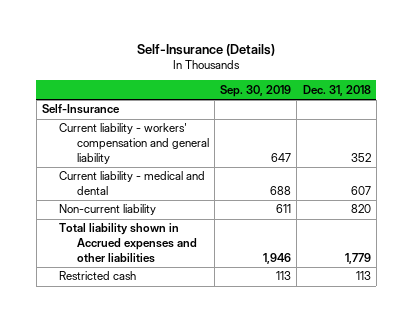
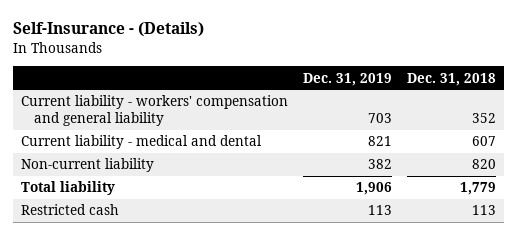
- Self-Insurance (Details)
+ Self-Insurance - (Details)
- | Sep. 30, 2019 | Dec. 31, 2018
+ | Dec. 31, 2019 | Dec. 31, 2018
- Self-Insurance
- Total liability shown in Accrued expenses and other liabilities | 1,946 | 1,779
+ Total liability | 1,906 | 1,779

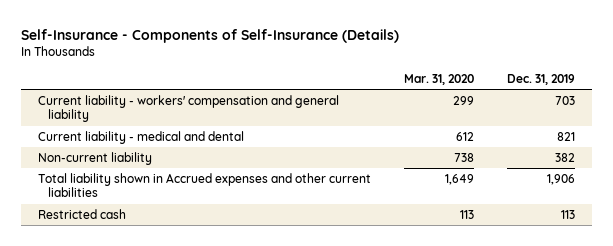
- Self-Insurance - (Details)
+ Self-Insurance - Components of Self-Insurance (Details)
- | Dec. 31, 2019 | Dec. 31, 2018
+ | Mar. 31, 2020 | Dec. 31, 2019
- Total liability | 1,906 | 1,779
+ Total liability shown in Accrued expenses and other current liabilities | 1,649 | 1,906

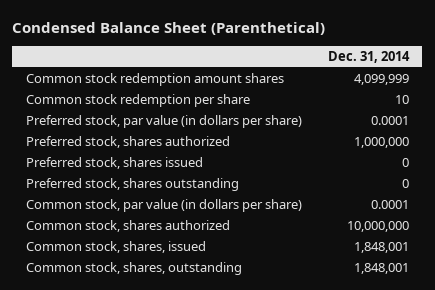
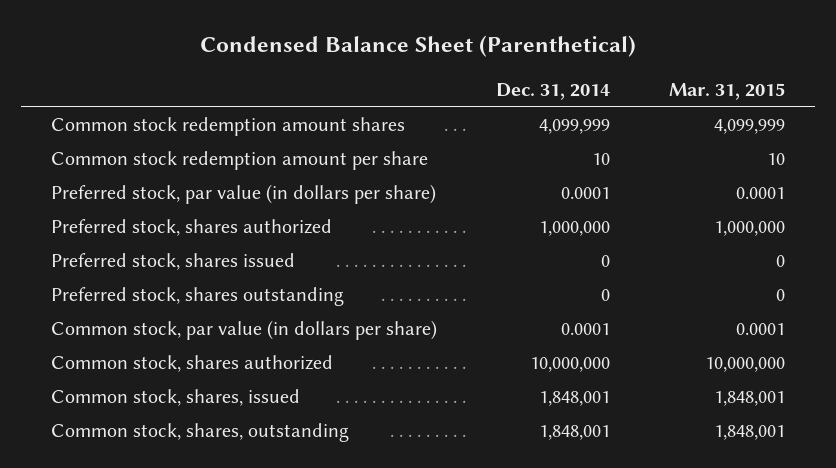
- | Dec. 31, 2014
+ | Dec. 31, 2014 | Mar. 31, 2015
- Common stock redemption per share | 10
+ Common stock redemption amount per share | 10 | 10

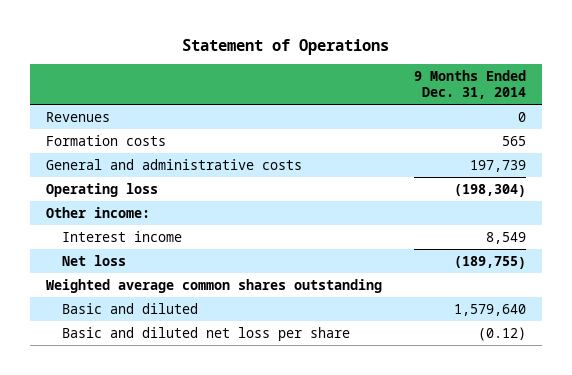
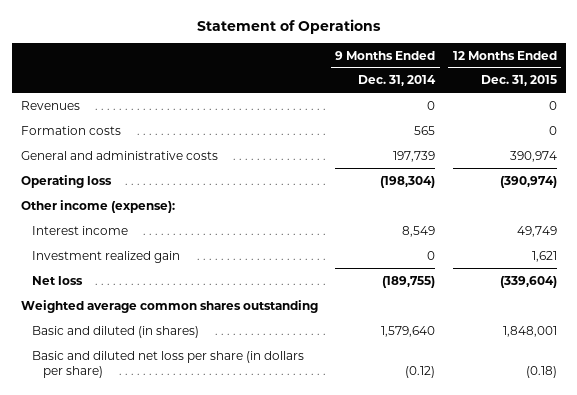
- | 9 Months Ended Dec. 31, 2014
+ | 9 Months Ended Dec. 31, 2014 | 12 Months Ended Dec. 31, 2015
- Other income:
+ Other income (expense):
+ Investment realized gain | 0 | 1,621
- Basic and diluted | 1,579,640
- Basic and diluted net loss per share | (0.12)
+ Basic and diluted (in shares) | 1,579,640 | 1,848,001
+ Basic and diluted net loss per share (in dollars per share) | (0.12) | (0.18)

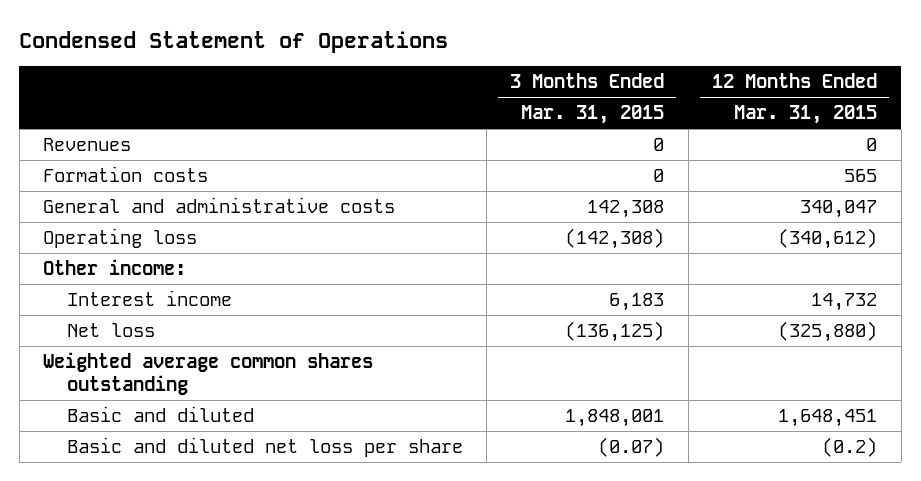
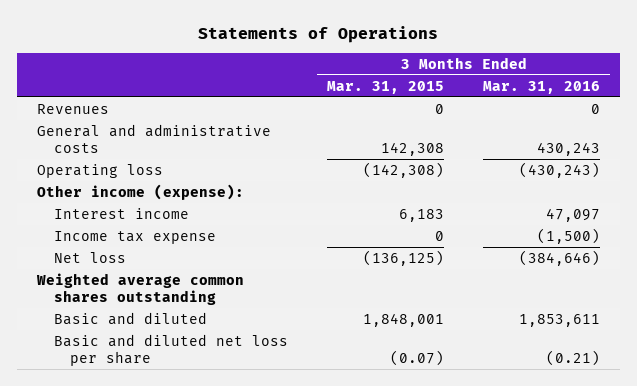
- Condensed Statement of Operations
+ Statements of Operations
- | 3 Months Ended Mar. 31, 2015 | 12 Months Ended Mar. 31, 2015
+ | 3 Months Ended Mar. 31, 2015 | 3 Months Ended Mar. 31, 2016
- Formation costs | 0 | 565
- Other income:
+ Other income (expense):
+ Income tax expense | 0 | (1,500)

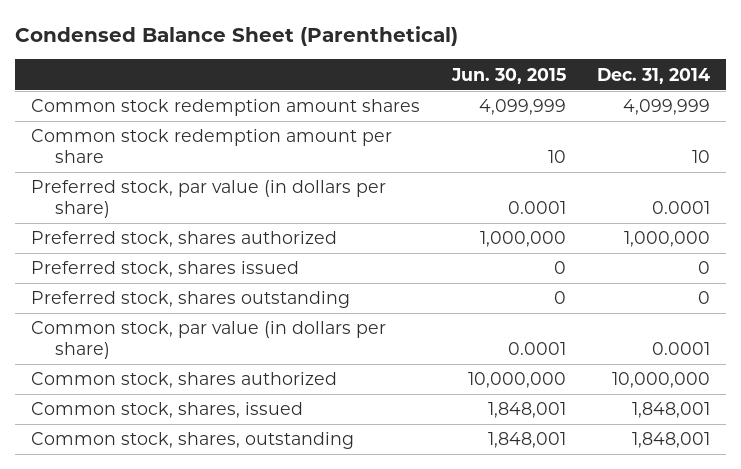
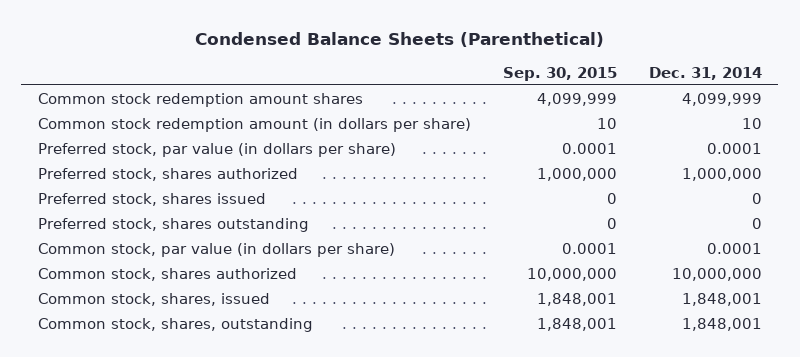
- Condensed Balance Sheet (Parenthetical)
+ Condensed Balance Sheets (Parenthetical)
- | Jun. 30, 2015 | Dec. 31, 2014
+ | Sep. 30, 2015 | Dec. 31, 2014
- Common stock redemption amount per share | 10 | 10
+ Common stock redemption amount (in dollars per share) | 10 | 10

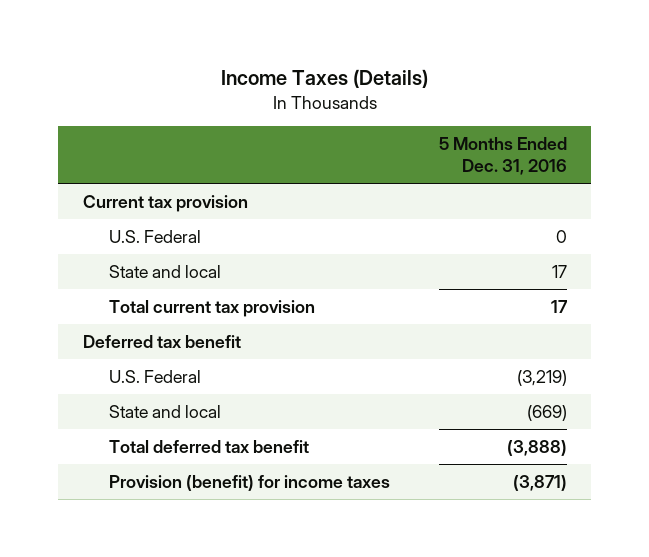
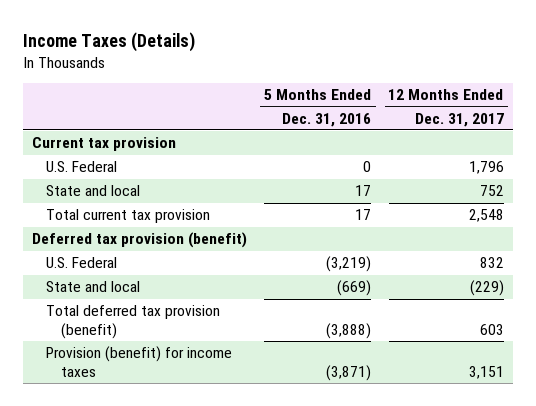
- | 5 Months Ended Dec. 31, 2016
+ | 5 Months Ended Dec. 31, 2016 | 12 Months Ended Dec. 31, 2017
- Deferred tax benefit
+ Deferred tax provision (benefit)
- Total deferred tax benefit | (3,888)
+ Total deferred tax provision (benefit) | (3,888) | 603

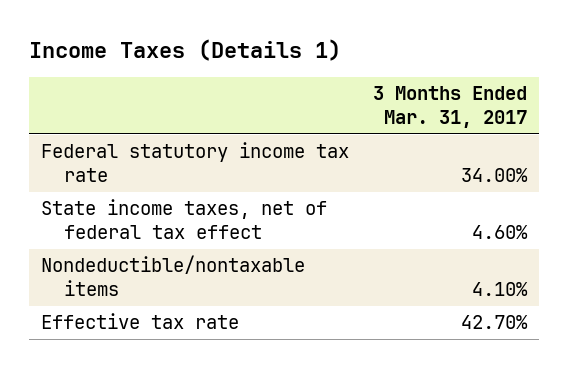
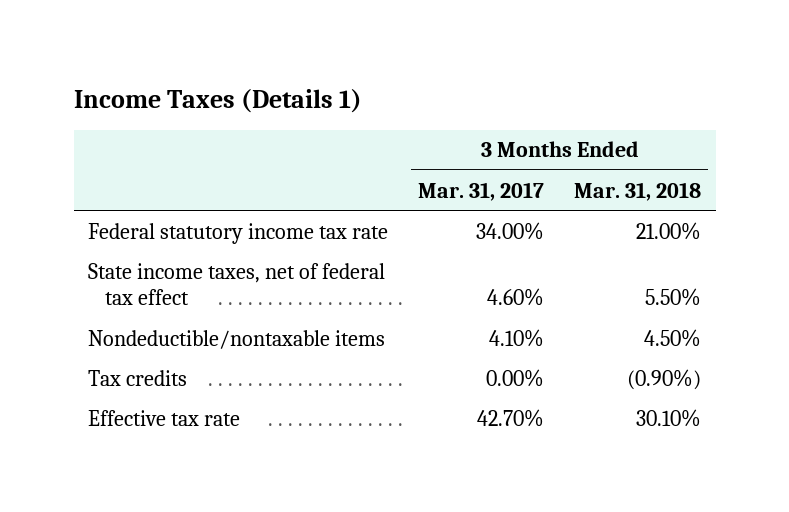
- | 3 Months Ended Mar. 31, 2017
+ | 3 Months Ended Mar. 31, 2017 | 3 Months Ended Mar. 31, 2018
+ Tax credits | 0.00% | (0.90%)

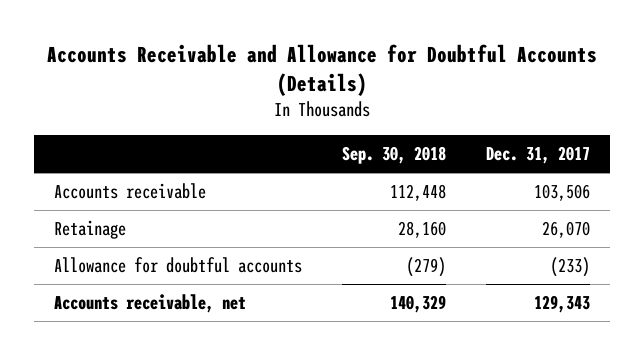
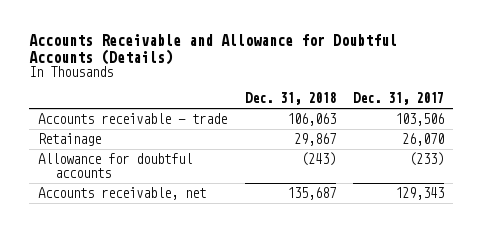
- | Sep. 30, 2018 | Dec. 31, 2017
+ | Dec. 31, 2018 | Dec. 31, 2017
- Accounts receivable | 112,448 | 103,506
+ Accounts receivable - trade | 106,063 | 103,506

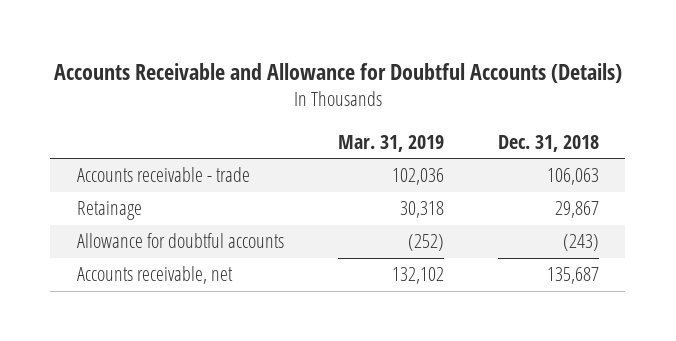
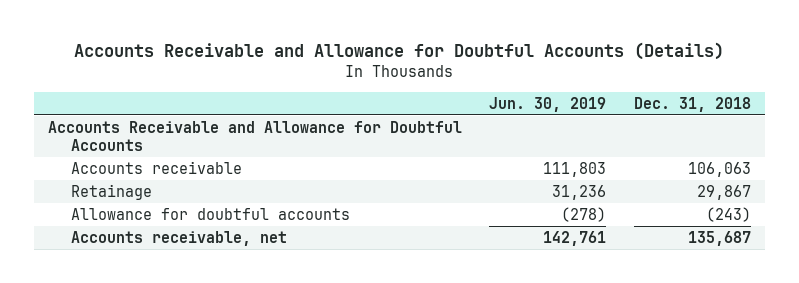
- | Mar. 31, 2019 | Dec. 31, 2018
+ | Jun. 30, 2019 | Dec. 31, 2018
- Accounts receivable - trade | 102,036 | 106,063
+ Accounts Receivable and Allowance for Doubtful Accounts
+ Accounts receivable | 111,803 | 106,063

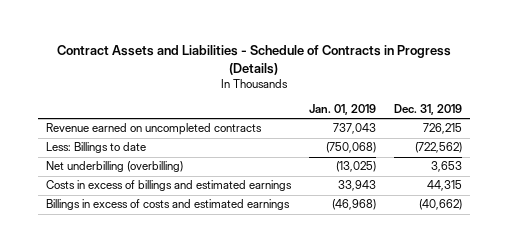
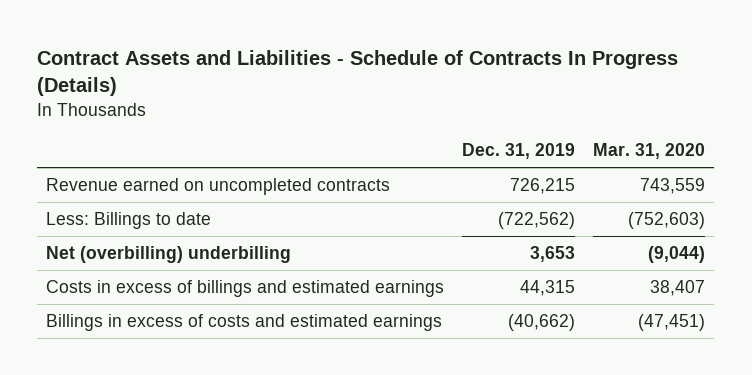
- Contract Assets and Liabilities - Schedule of Contracts in Progress (Details)
+ Contract Assets and Liabilities - Schedule of Contracts In Progress (Details)
- | Jan. 01, 2019 | Dec. 31, 2019
+ | Dec. 31, 2019 | Mar. 31, 2020
- Net underbilling (overbilling) | (13,025) | 3,653
+ Net (overbilling) underbilling | 3,653 | (9,044)

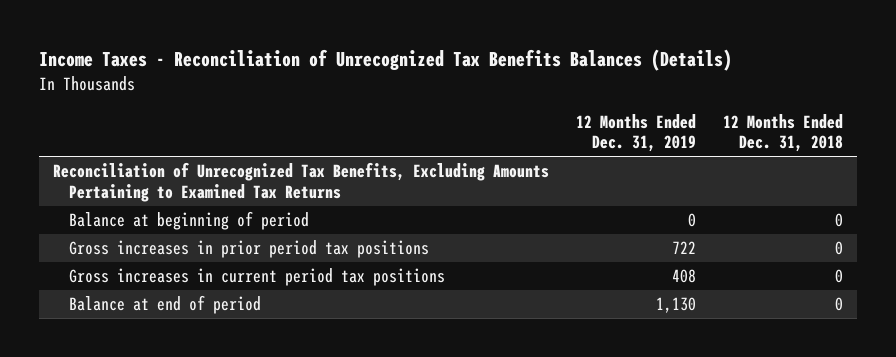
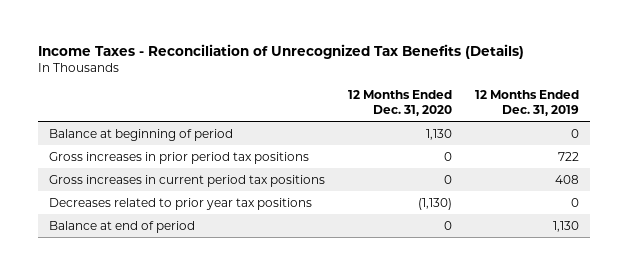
- Income Taxes - Reconciliation of Unrecognized Tax Benefits Balances (Details)
+ Income Taxes - Reconciliation of Unrecognized Tax Benefits (Details)
- | 12 Months Ended Dec. 31, 2019 | 12 Months Ended Dec. 31, 2018
+ | 12 Months Ended Dec. 31, 2020 | 12 Months Ended Dec. 31, 2019
- Reconciliation of Unrecognized Tax Benefits, Excluding Amounts Pertaining to Examined Tax Returns
+ Decreases related to prior year tax positions | (1,130) | 0

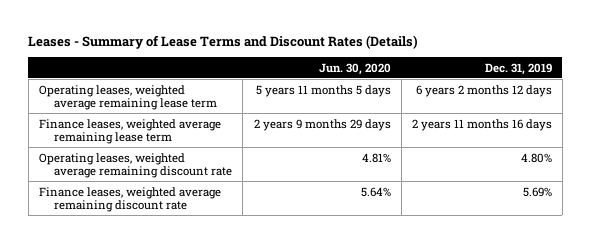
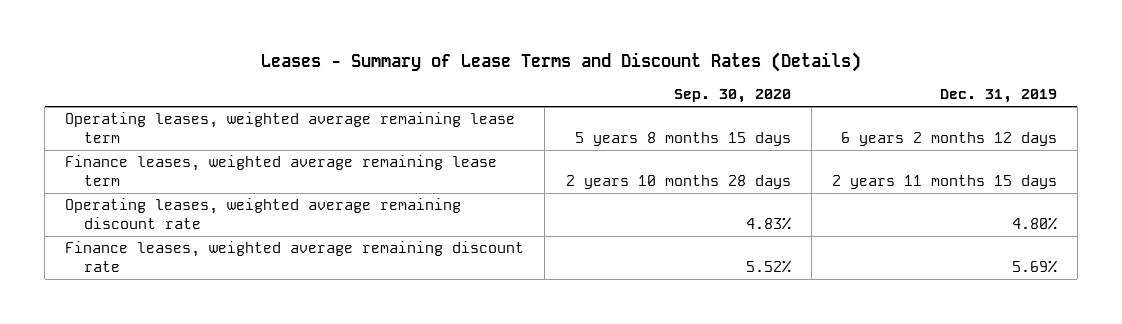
- | Jun. 30, 2020 | Dec. 31, 2019
+ | Sep. 30, 2020 | Dec. 31, 2019
- Finance leases, weighted average remaining lease term | 2 years 9 months 29 days | 2 years 11 months 16 days
+ Finance leases, weighted average remaining lease term | 2 years 10 months 28 days | 2 years 11 months 15 days

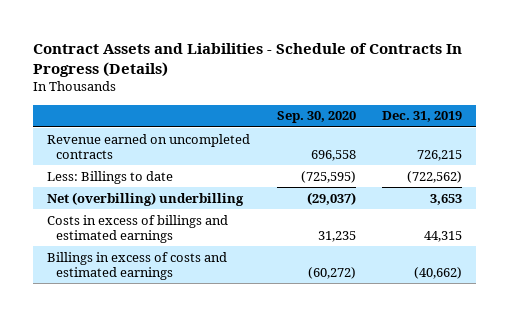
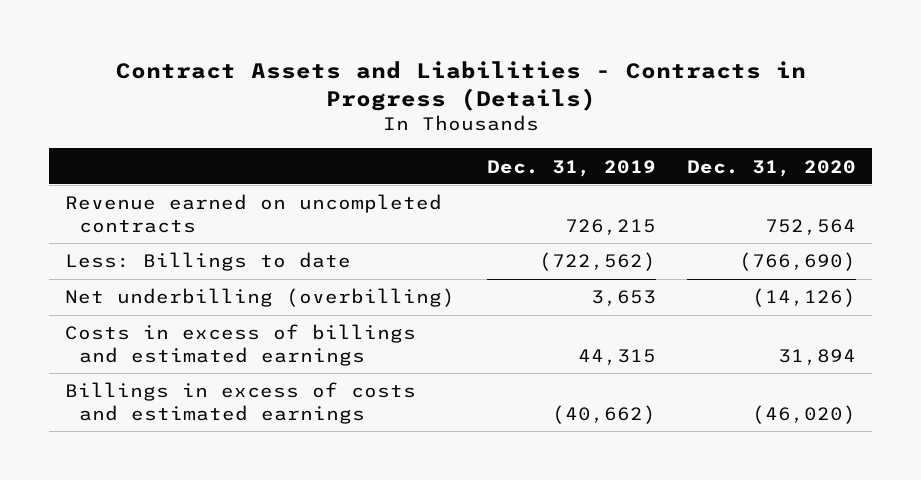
- Contract Assets and Liabilities - Schedule of Contracts In Progress (Details)
+ Contract Assets and Liabilities - Contracts in Progress (Details)
- | Sep. 30, 2020 | Dec. 31, 2019
+ | Dec. 31, 2019 | Dec. 31, 2020
- Net (overbilling) underbilling | (29,037) | 3,653
+ Net underbilling (overbilling) | 3,653 | (14,126)

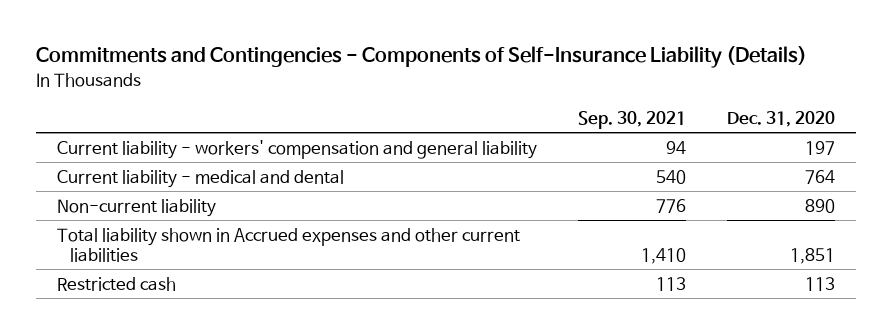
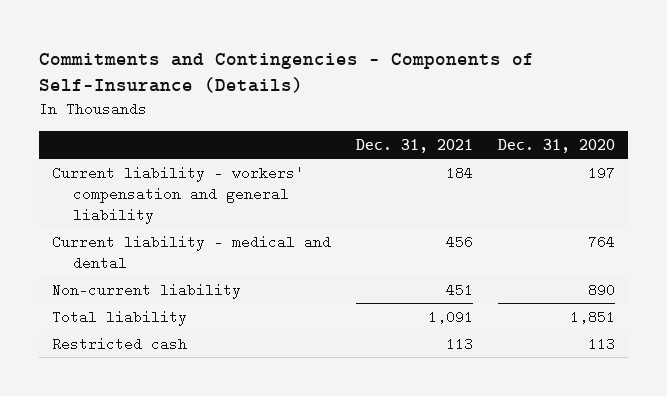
- Commitments and Contingencies - Components of Self-Insurance Liability (Details)
+ Commitments and Contingencies - Components of Self-Insurance (Details)
- | Sep. 30, 2021 | Dec. 31, 2020
+ | Dec. 31, 2021 | Dec. 31, 2020
- Total liability shown in Accrued expenses and other current liabilities | 1,410 | 1,851
+ Total liability | 1,091 | 1,851

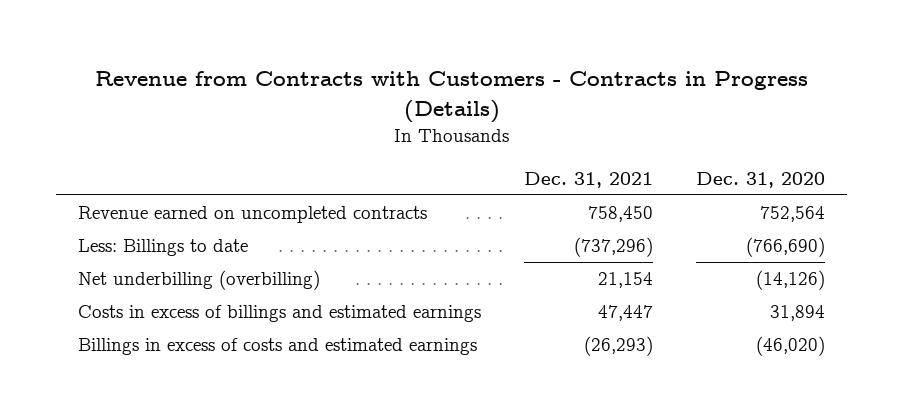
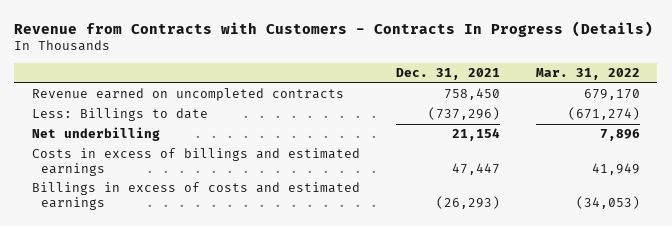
- Revenue from Contracts with Customers - Contracts in Progress (Details)
+ Revenue from Contracts with Customers - Contracts In Progress (Details)
- | Dec. 31, 2021 | Dec. 31, 2020
+ | Dec. 31, 2021 | Mar. 31, 2022
- Net underbilling (overbilling) | 21,154 | (14,126)
+ Net underbilling | 21,154 | 7,896

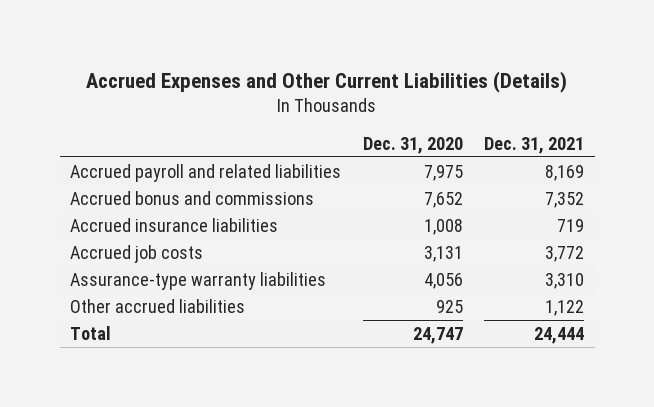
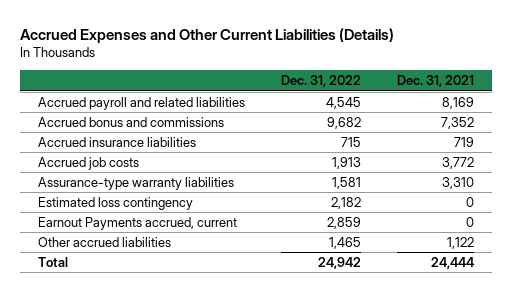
- | Dec. 31, 2020 | Dec. 31, 2021
+ | Dec. 31, 2022 | Dec. 31, 2021
+ Estimated loss contingency | 2,182 | 0
+ Earnout Payments accrued, current | 2,859 | 0

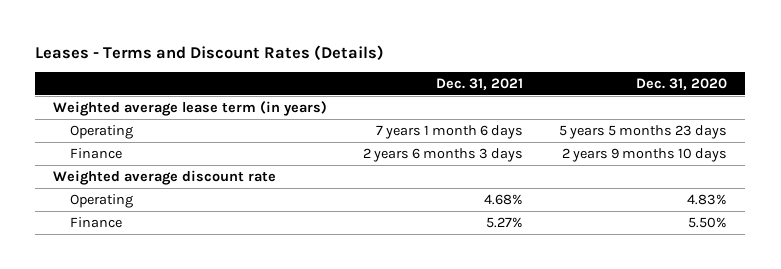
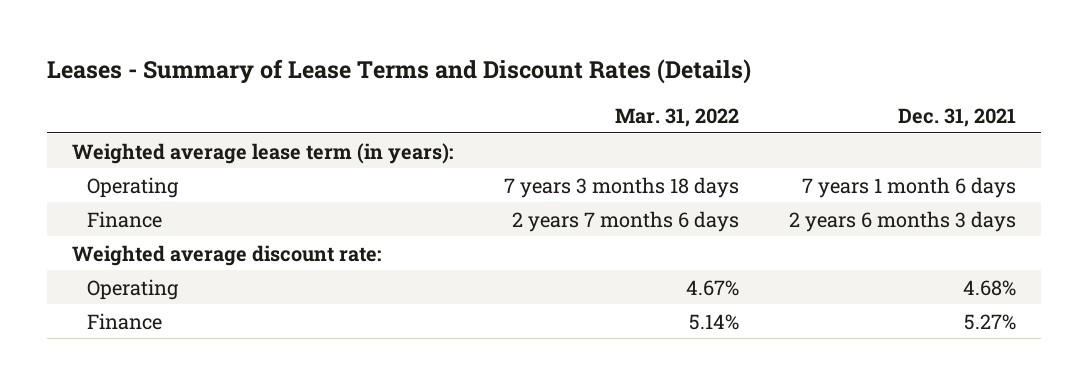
- Leases - Terms and Discount Rates (Details)
+ Leases - Summary of Lease Terms and Discount Rates (Details)
- | Dec. 31, 2021 | Dec. 31, 2020
+ | Mar. 31, 2022 | Dec. 31, 2021
- Weighted average lease term (in years)
+ Weighted average lease term (in years):
- Weighted average discount rate
+ Weighted average discount rate:

